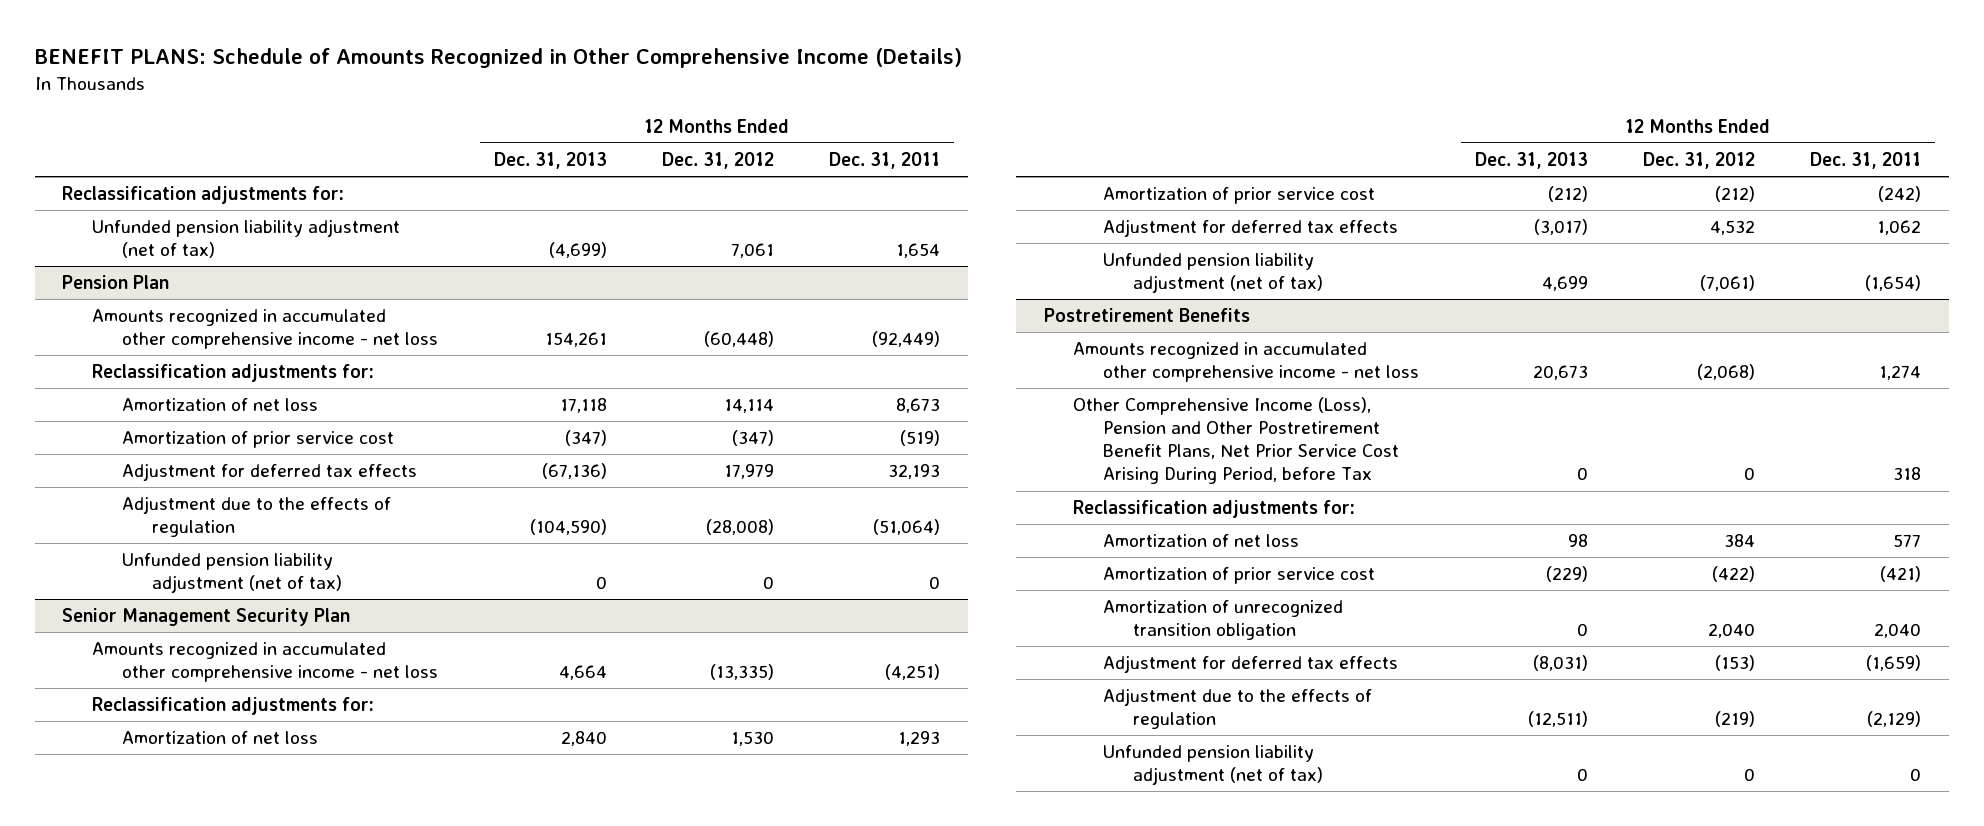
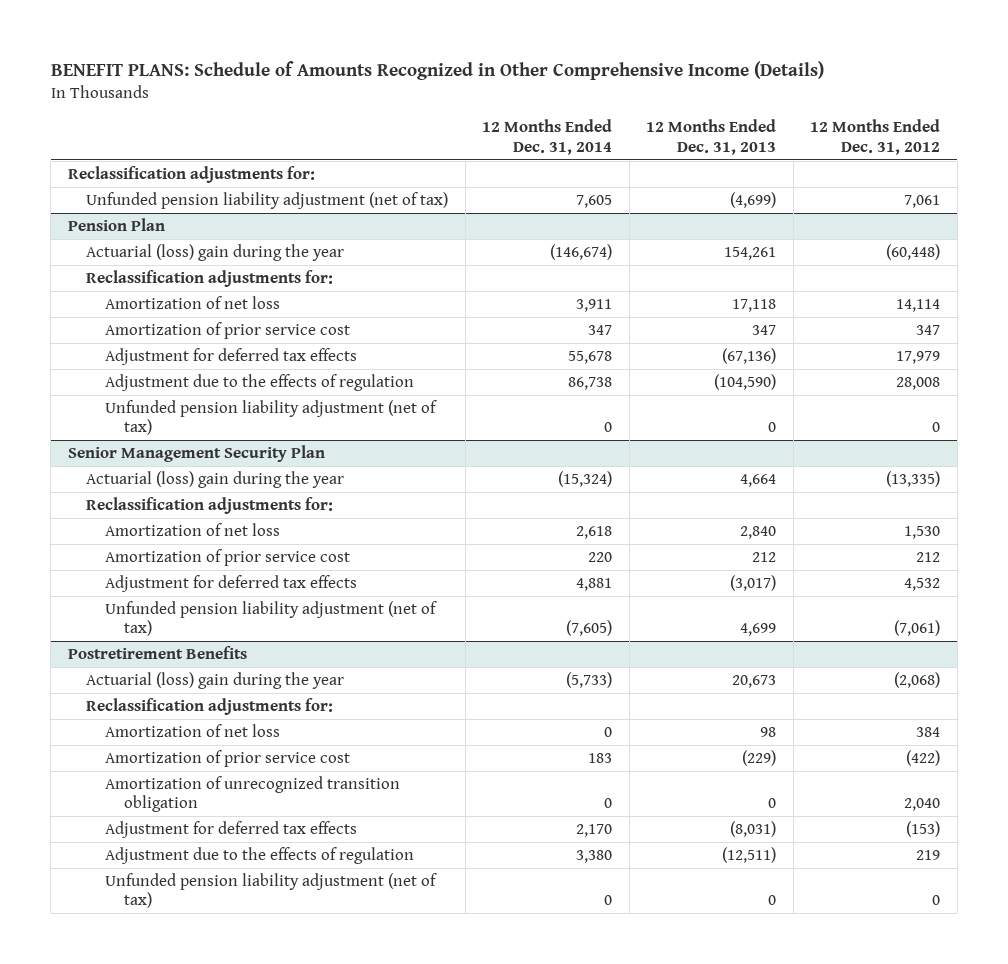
- | 12 Months Ended Dec. 31, 2013 | 12 Months Ended Dec. 31, 2012 | 12 Months Ended Dec. 31, 2011
+ | 12 Months Ended Dec. 31, 2014 | 12 Months Ended Dec. 31, 2013 | 12 Months Ended Dec. 31, 2012
@ Pension Plan
- Amounts recognized in accumulated other comprehensive income - net loss | 154,261 | (60,448) | (92,449)
+ Actuarial (loss) gain during the year | (146,674) | 154,261 | (60,448)
- Amortization of prior service cost | (347) | (347) | (519)
+ Amortization of prior service cost | 347 | 347 | 347
- Adjustment due to the effects of regulation | (104,590) | (28,008) | (51,064)
+ Adjustment due to the effects of regulation | 86,738 | (104,590) | 28,008
@ Senior Management Security Plan
- Amounts recognized in accumulated other comprehensive income - net loss | 4,664 | (13,335) | (4,251)
+ Actuarial (loss) gain during the year | (15,324) | 4,664 | (13,335)
- Amortization of prior service cost | (212) | (212) | (242)
+ Amortization of prior service cost | 220 | 212 | 212
@ Postretirement Benefits
- Amounts recognized in accumulated other comprehensive income - net loss | 20,673 | (2,068) | 1,274
- Other Comprehensive Income (Loss), Pension and Other Postretirement Benefit Plans, Net Prior Service Cost Arising During Period, before Tax | 0 | 0 | 318
+ Actuarial (loss) gain during the year | (5,733) | 20,673 | (2,068)
- Adjustment due to the effects of regulation | (12,511) | (219) | (2,129)
+ Adjustment due to the effects of regulation | 3,380 | (12,511) | 219

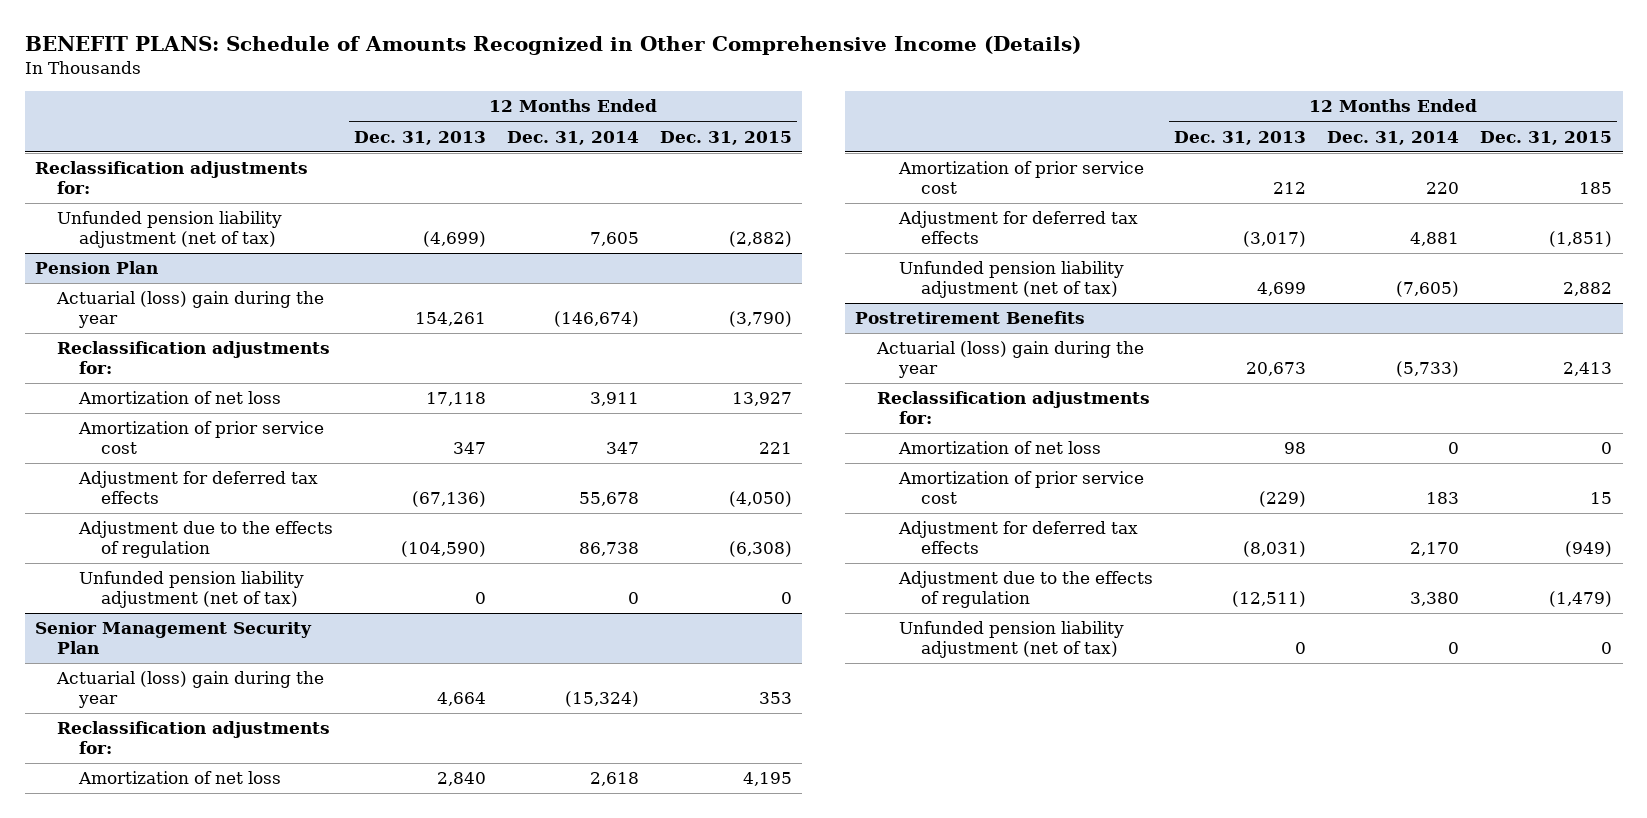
- | 12 Months Ended Dec. 31, 2014 | 12 Months Ended Dec. 31, 2013 | 12 Months Ended Dec. 31, 2012
+ | 12 Months Ended Dec. 31, 2013 | 12 Months Ended Dec. 31, 2014 | 12 Months Ended Dec. 31, 2015
@ Postretirement Benefits
- Amortization of unrecognized transition obligation | 0 | 0 | 2,040

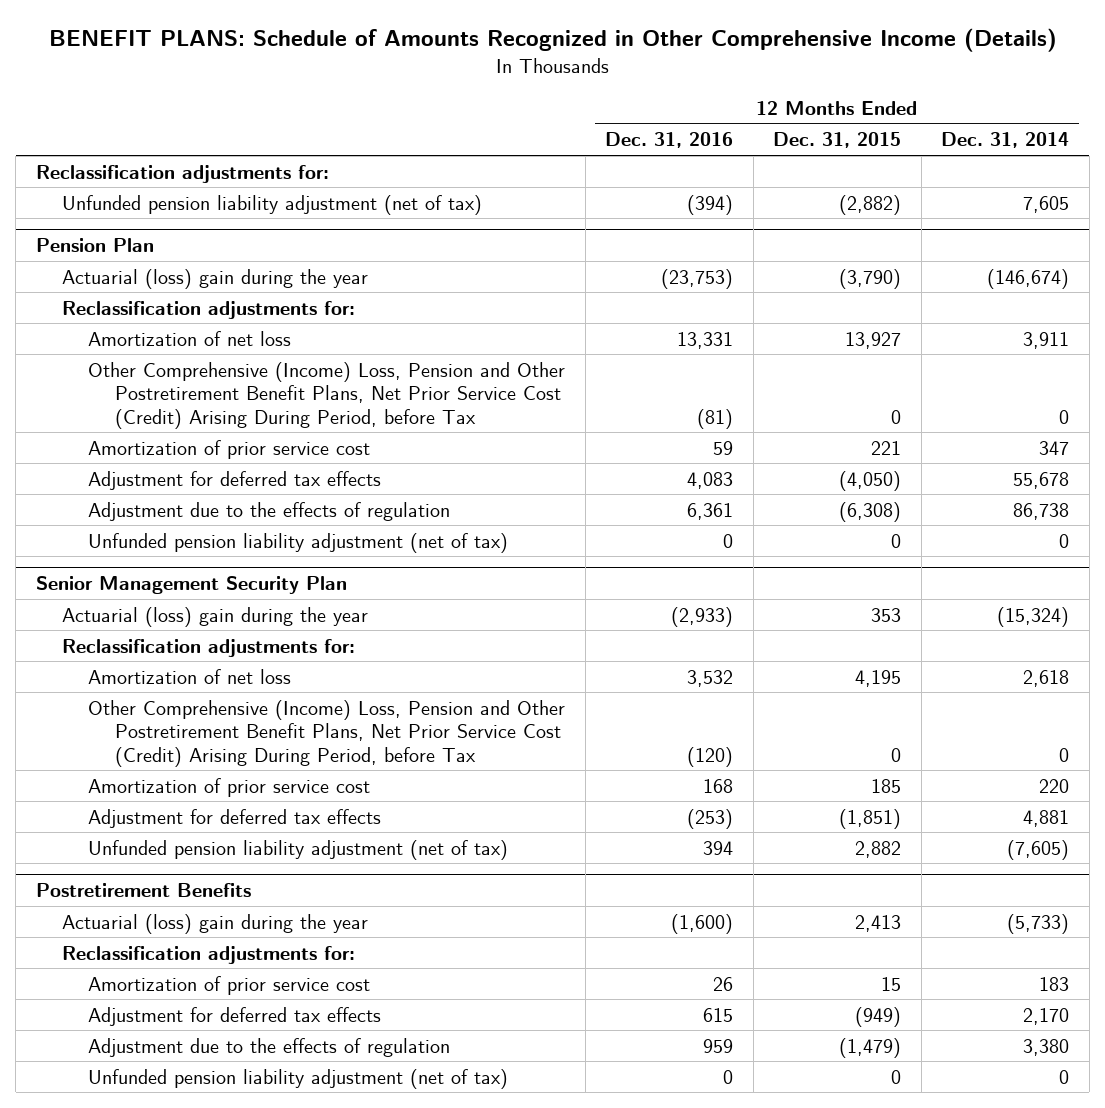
- | 12 Months Ended Dec. 31, 2013 | 12 Months Ended Dec. 31, 2014 | 12 Months Ended Dec. 31, 2015
+ | 12 Months Ended Dec. 31, 2016 | 12 Months Ended Dec. 31, 2015 | 12 Months Ended Dec. 31, 2014
@ Pension Plan
+ Other Comprehensive (Income) Loss, Pension and Other Postretirement Benefit Plans, Net Prior Service Cost (Credit) Arising During Period, before Tax | (81) | 0 | 0
@ Senior Management Security Plan
+ Other Comprehensive (Income) Loss, Pension and Other Postretirement Benefit Plans, Net Prior Service Cost (Credit) Arising During Period, before Tax | (120) | 0 | 0
@ Postretirement Benefits
- Amortization of net loss | 98 | 0 | 0

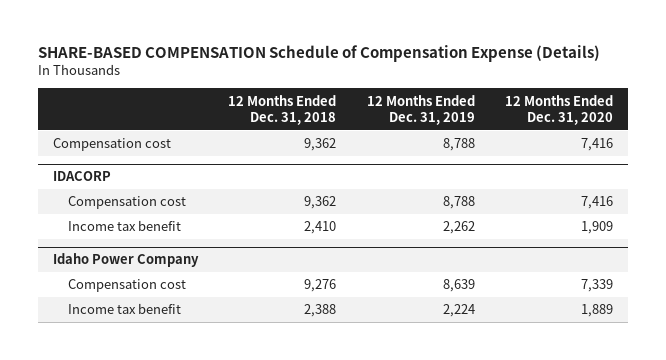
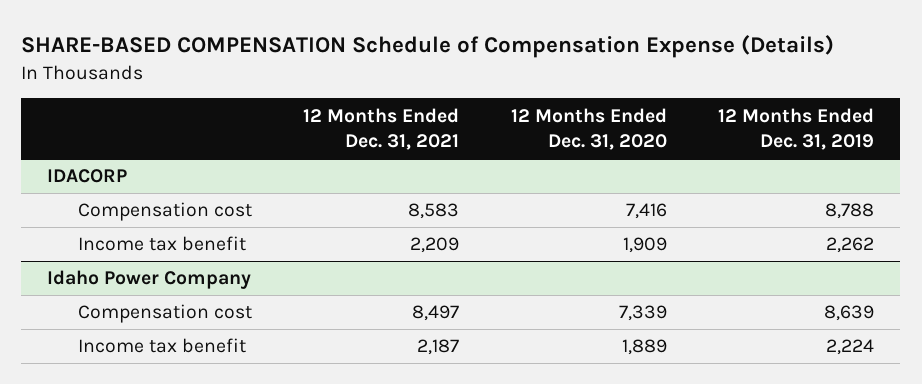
- | 12 Months Ended Dec. 31, 2018 | 12 Months Ended Dec. 31, 2019 | 12 Months Ended Dec. 31, 2020
+ | 12 Months Ended Dec. 31, 2021 | 12 Months Ended Dec. 31, 2020 | 12 Months Ended Dec. 31, 2019
- Compensation cost | 9,362 | 8,788 | 7,416

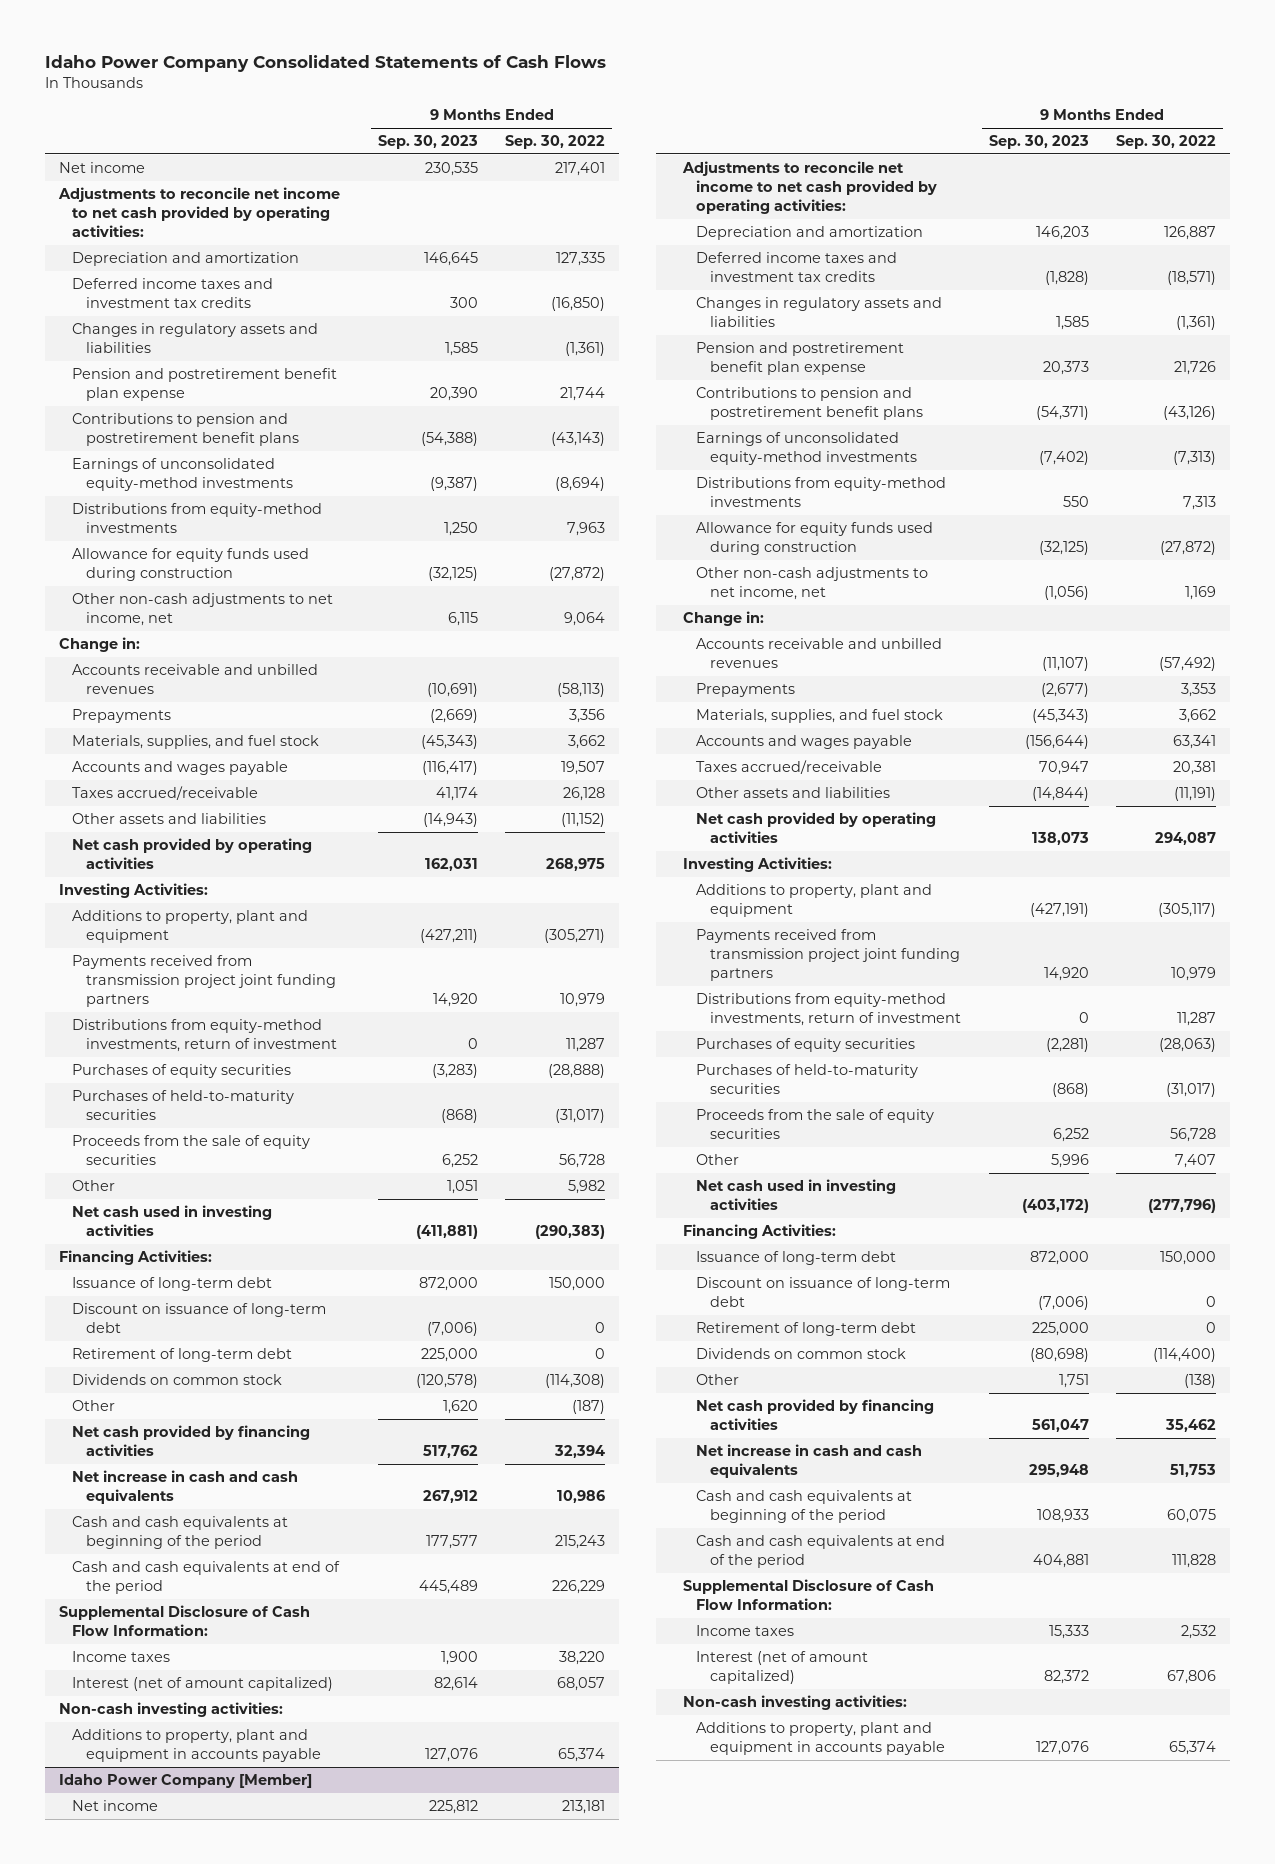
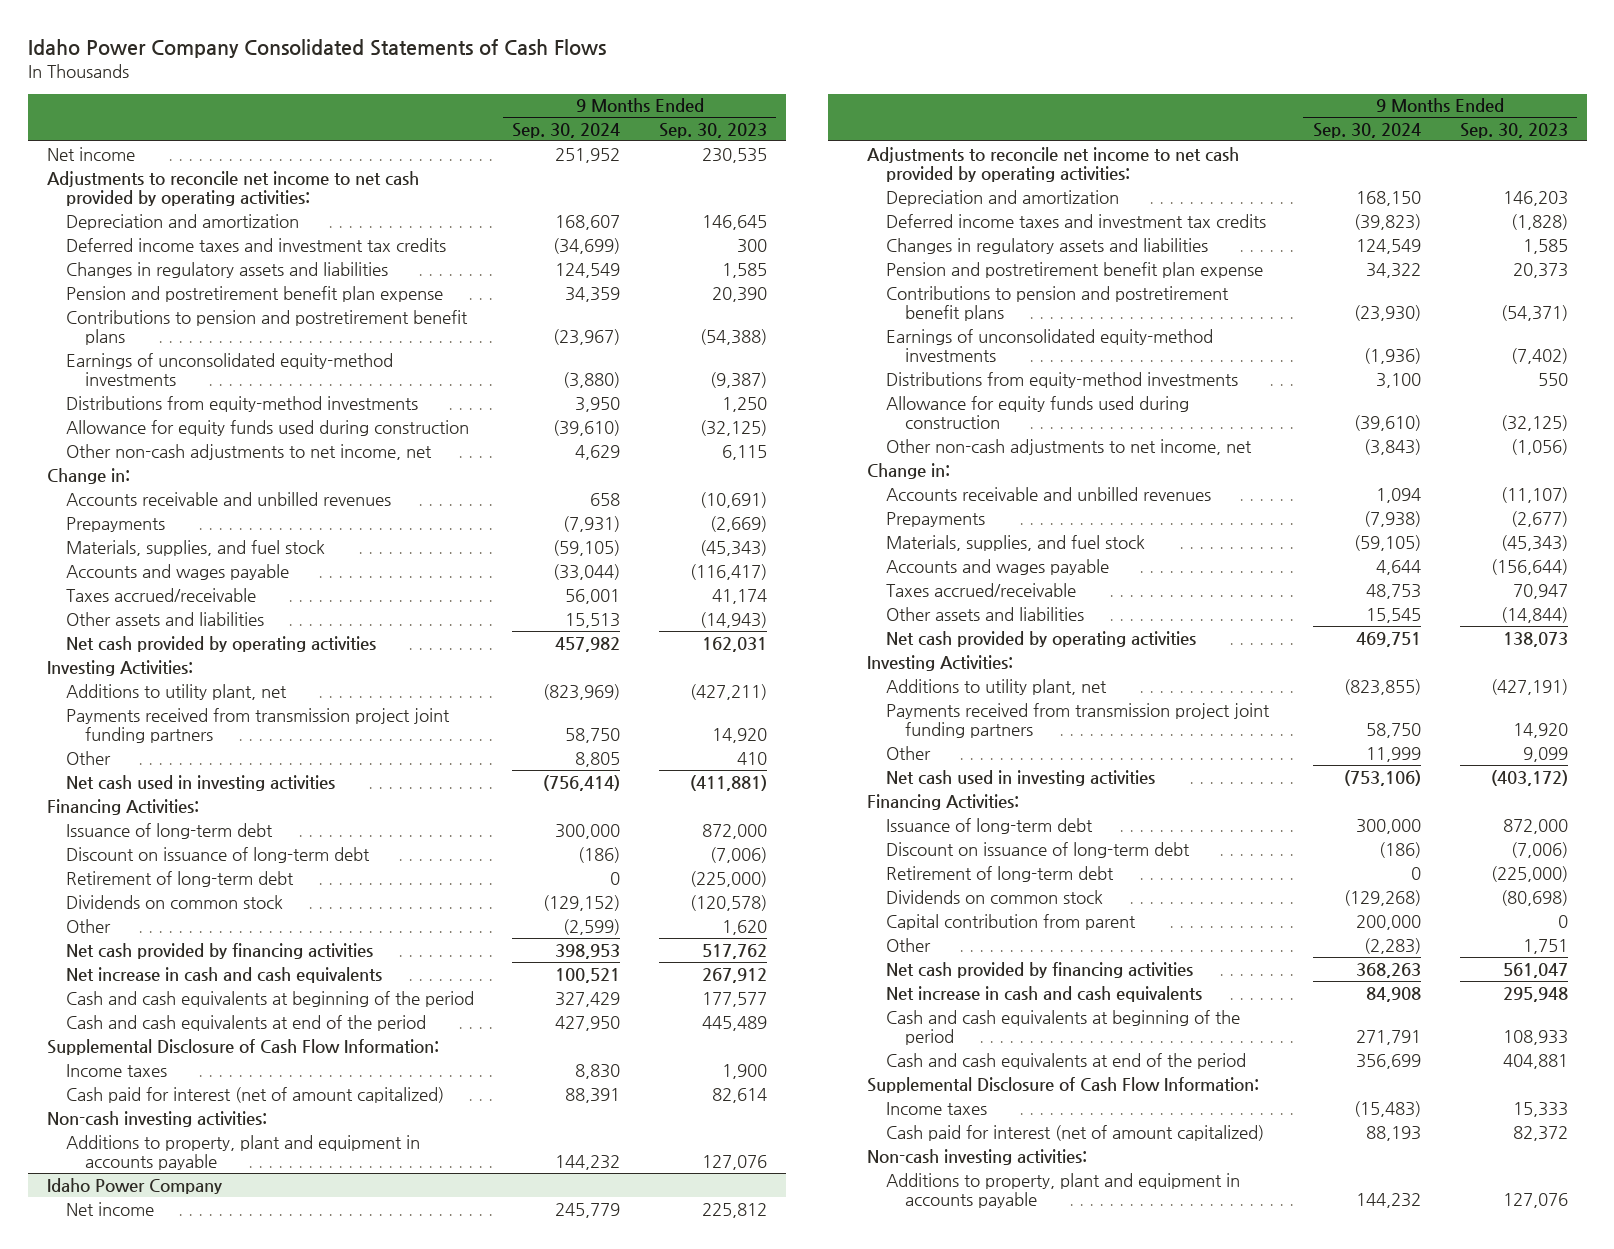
- | 9 Months Ended Sep. 30, 2023 | 9 Months Ended Sep. 30, 2022
+ | 9 Months Ended Sep. 30, 2024 | 9 Months Ended Sep. 30, 2023
- Additions to property, plant and equipment | (427,211) | (305,271)
+ Additions to utility plant, net | (823,969) | (427,211)
- Distributions from equity-method investments, return of investment | 0 | 11,287
- Purchases of equity securities | (3,283) | (28,888)
- Purchases of held-to-maturity securities | (868) | (31,017)
- Proceeds from the sale of equity securities | 6,252 | 56,728
- Other | 1,051 | 5,982
+ Other | 8,805 | 410
- Retirement of long-term debt | 225,000 | 0
+ Retirement of long-term debt | 0 | (225,000)
- Interest (net of amount capitalized) | 82,614 | 68,057
+ Cash paid for interest (net of amount capitalized) | 88,391 | 82,614
- Idaho Power Company [Member]
+ Idaho Power Company
- Additions to property, plant and equipment | (427,191) | (305,117)
+ Additions to utility plant, net | (823,855) | (427,191)
- Distributions from equity-method investments, return of investment | 0 | 11,287
- Purchases of equity securities | (2,281) | (28,063)
- Purchases of held-to-maturity securities | (868) | (31,017)
- Proceeds from the sale of equity securities | 6,252 | 56,728
- Other | 5,996 | 7,407
+ Other | 11,999 | 9,099
- Retirement of long-term debt | 225,000 | 0
+ Retirement of long-term debt | 0 | (225,000)
+ Capital contribution from parent | 200,000 | 0
- Interest (net of amount capitalized) | 82,372 | 67,806
+ Cash paid for interest (net of amount capitalized) | 88,193 | 82,372

